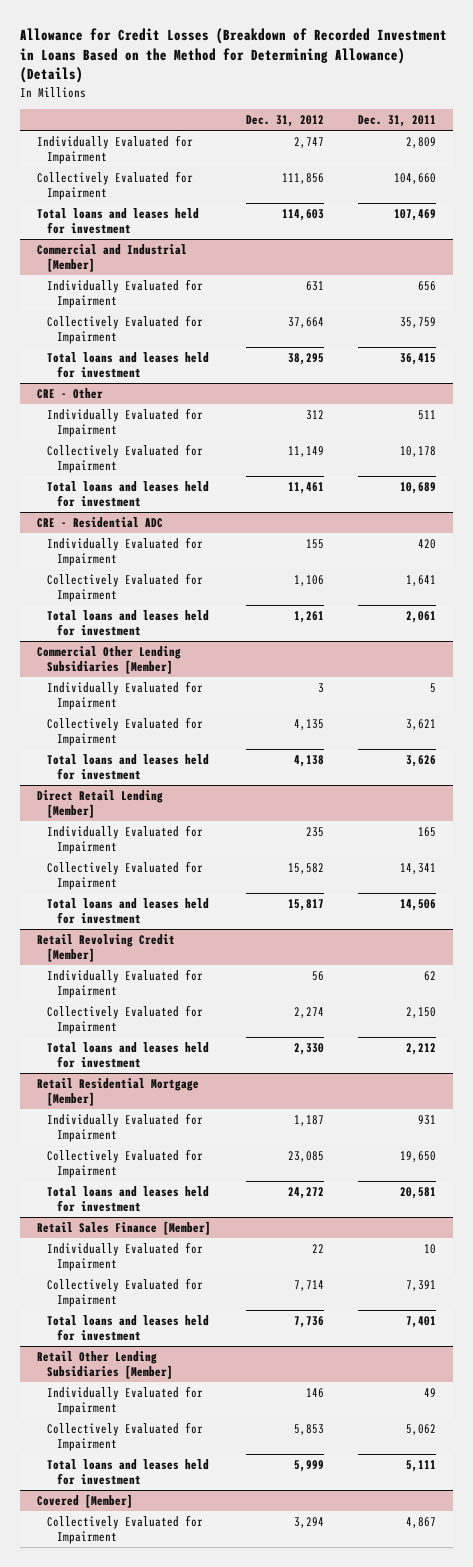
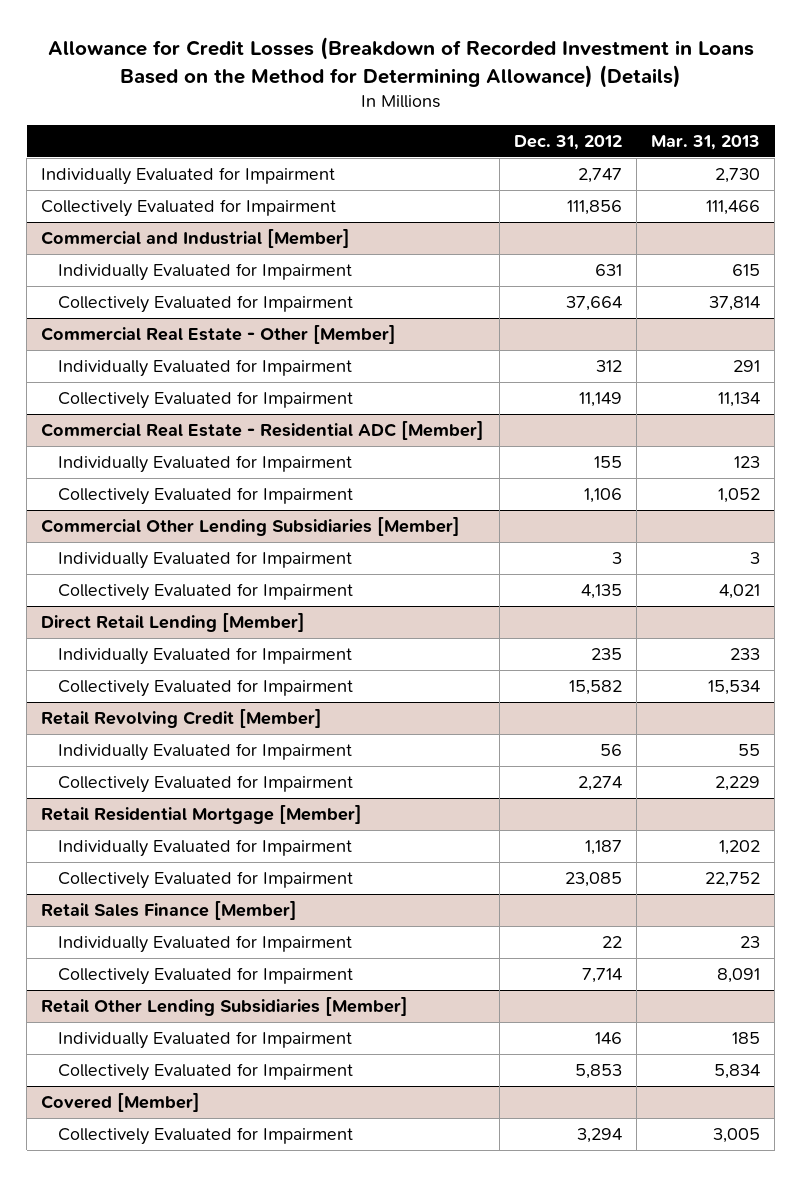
- | Dec. 31, 2012 | Dec. 31, 2011
+ | Dec. 31, 2012 | Mar. 31, 2013
- Total loans and leases held for investment | 114,603 | 107,469
@ Commercial and Industrial [Member]
- Total loans and leases held for investment | 38,295 | 36,415
- CRE - Other
+ Commercial Real Estate - Other [Member]
- Total loans and leases held for investment | 11,461 | 10,689
- CRE - Residential ADC
+ Commercial Real Estate - Residential ADC [Member]
- Total loans and leases held for investment | 1,261 | 2,061
@ Commercial Other Lending Subsidiaries [Member]
- Total loans and leases held for investment | 4,138 | 3,626
@ Direct Retail Lending [Member]
- Total loans and leases held for investment | 15,817 | 14,506
@ Retail Revolving Credit [Member]
- Total loans and leases held for investment | 2,330 | 2,212
@ Retail Residential Mortgage [Member]
- Total loans and leases held for investment | 24,272 | 20,581
@ Retail Sales Finance [Member]
- Total loans and leases held for investment | 7,736 | 7,401
@ Retail Other Lending Subsidiaries [Member]
- Total loans and leases held for investment | 5,999 | 5,111

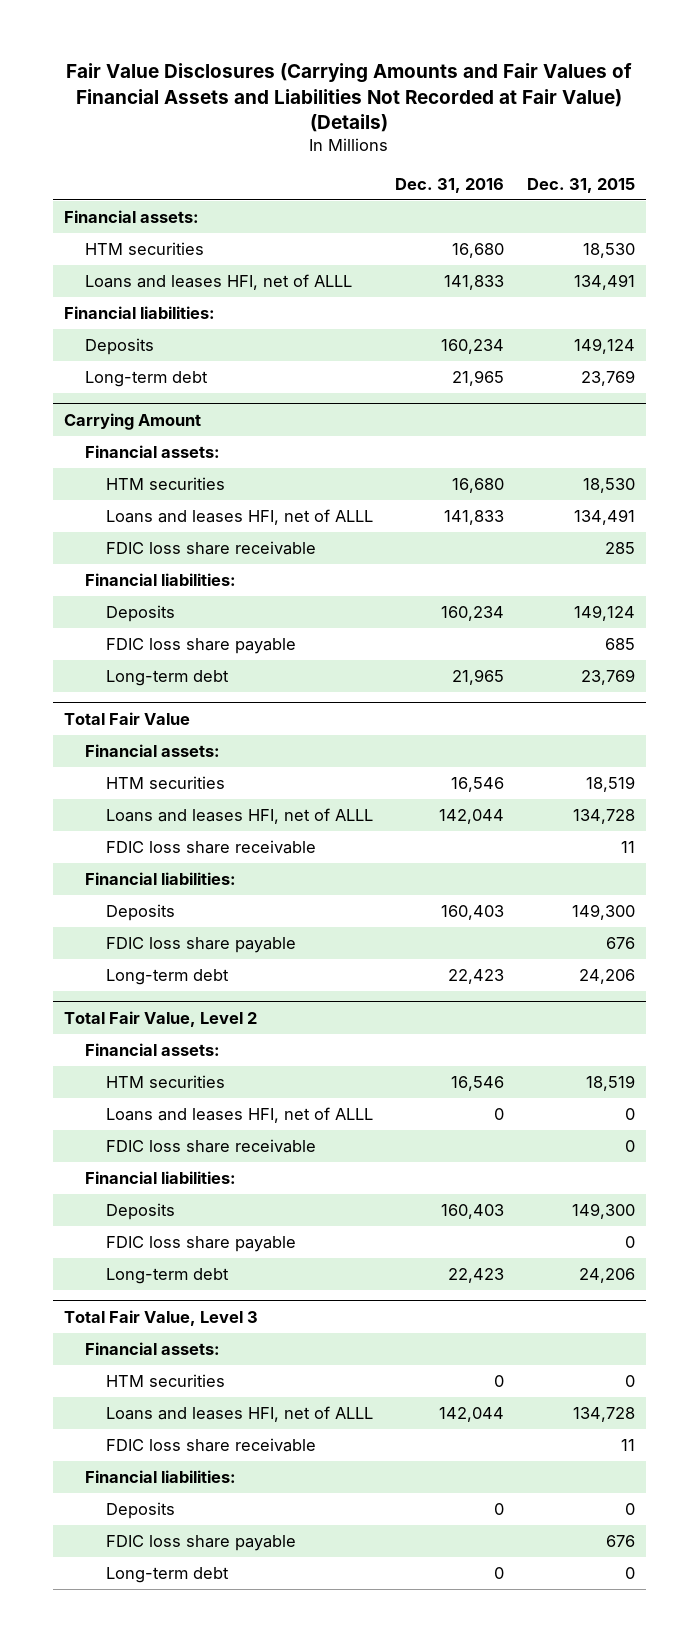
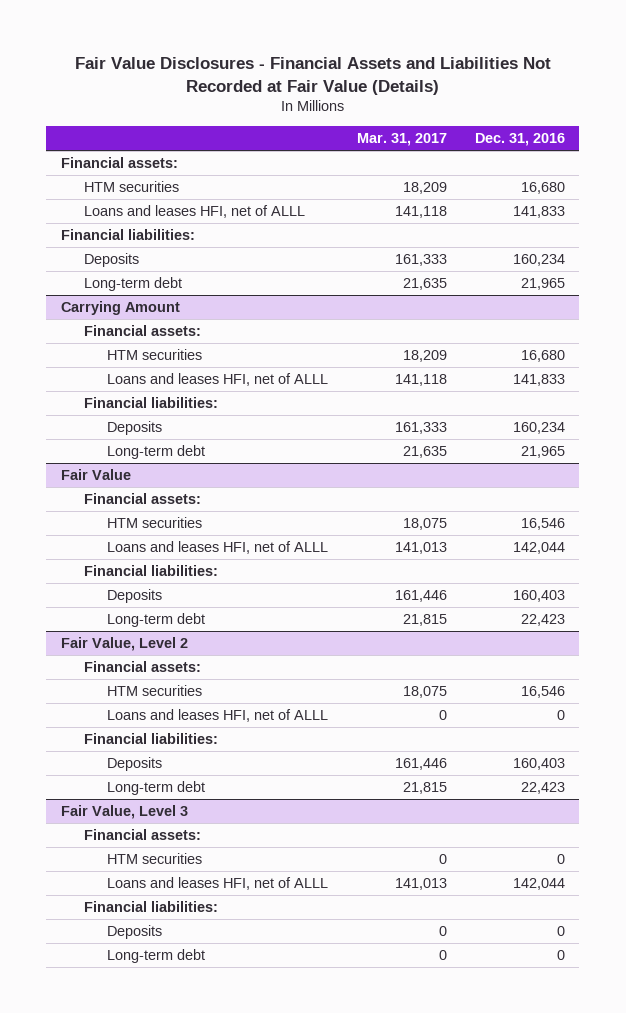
- Fair Value Disclosures (Carrying Amounts and Fair Values of Financial Assets and Liabilities Not Recorded at Fair Value) (Details)
+ Fair Value Disclosures - Financial Assets and Liabilities Not Recorded at Fair Value (Details)
- | Dec. 31, 2016 | Dec. 31, 2015
+ | Mar. 31, 2017 | Dec. 31, 2016
@ Carrying Amount
- FDIC loss share receivable | | 285
- FDIC loss share payable | | 685
- Total Fair Value
+ Fair Value
- FDIC loss share receivable | | 11
- FDIC loss share payable | | 676
- Total Fair Value, Level 2
+ Fair Value, Level 2
- FDIC loss share receivable | | 0
- FDIC loss share payable | | 0
- Total Fair Value, Level 3
+ Fair Value, Level 3
- FDIC loss share receivable | | 11
- FDIC loss share payable | | 676

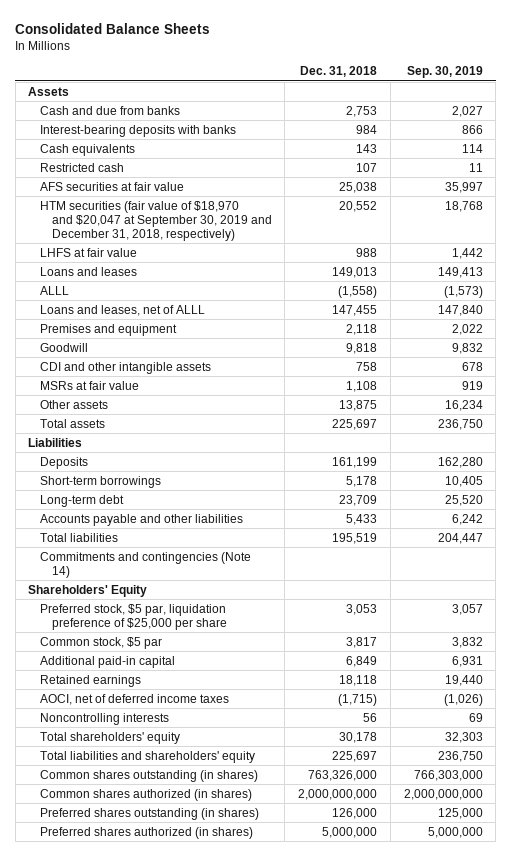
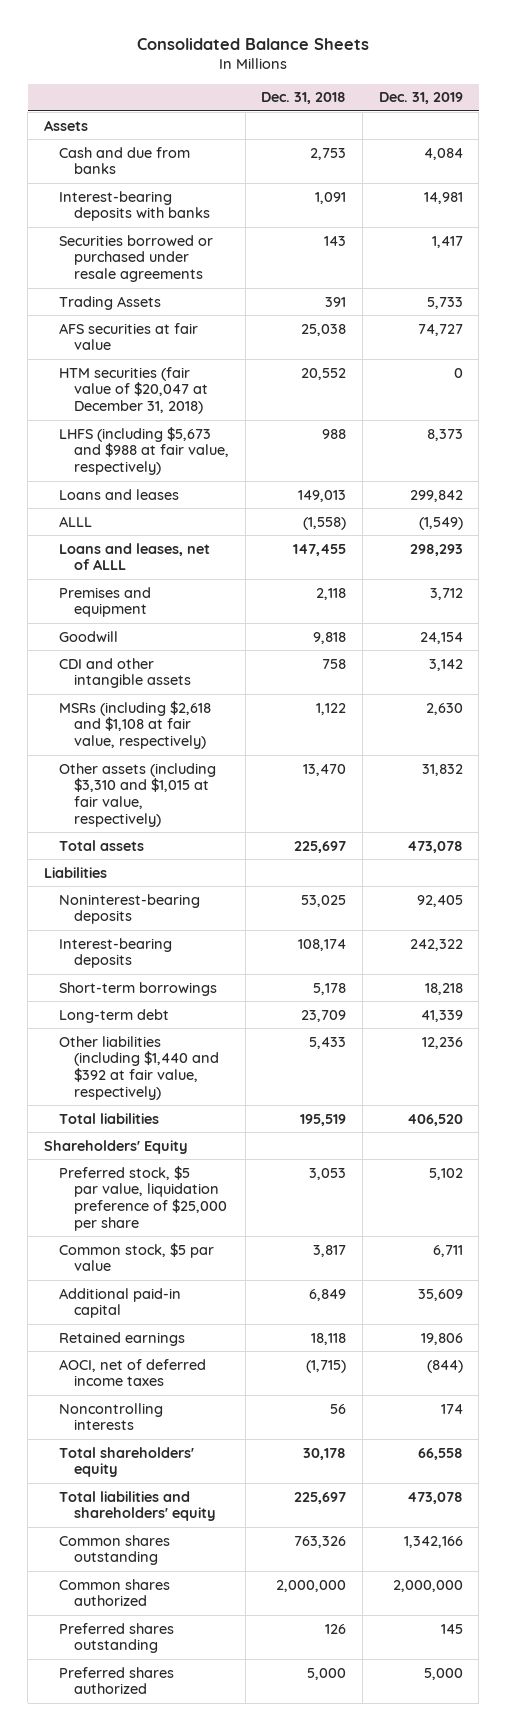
- | Dec. 31, 2018 | Sep. 30, 2019
+ | Dec. 31, 2018 | Dec. 31, 2019
- Interest-bearing deposits with banks | 984 | 866
- Cash equivalents | 143 | 114
- Restricted cash | 107 | 11
+ Interest-bearing deposits with banks | 1,091 | 14,981
+ Securities borrowed or purchased under resale agreements | 143 | 1,417
+ Trading Assets | 391 | 5,733
- HTM securities (fair value of $18,970 and $20,047 at September 30, 2019 and December 31, 2018, respectively) | 20,552 | 18,768
- LHFS at fair value | 988 | 1,442
+ HTM securities (fair value of $20,047 at December 31, 2018) | 20,552 | 0
+ LHFS (including $5,673 and $988 at fair value, respectively) | 988 | 8,373
- MSRs at fair value | 1,108 | 919
- Other assets | 13,875 | 16,234
+ MSRs (including $2,618 and $1,108 at fair value, respectively) | 1,122 | 2,630
+ Other assets (including $3,310 and $1,015 at fair value, respectively) | 13,470 | 31,832
- Deposits | 161,199 | 162,280
+ Noninterest-bearing deposits | 53,025 | 92,405
+ Interest-bearing deposits | 108,174 | 242,322
- Accounts payable and other liabilities | 5,433 | 6,242
+ Other liabilities (including $1,440 and $392 at fair value, respectively) | 5,433 | 12,236
- Commitments and contingencies (Note 14)
- Preferred stock, $5 par, liquidation preference of $25,000 per share | 3,053 | 3,057
- Common stock, $5 par | 3,817 | 3,832
+ Preferred stock, $5 par value, liquidation preference of $25,000 per share | 3,053 | 5,102
+ Common stock, $5 par value | 3,817 | 6,711
- Common shares outstanding (in shares) | 763,326,000 | 766,303,000
- Common shares authorized (in shares) | 2,000,000,000 | 2,000,000,000
- Preferred shares outstanding (in shares) | 126,000 | 125,000
- Preferred shares authorized (in shares) | 5,000,000 | 5,000,000
+ Common shares outstanding | 763,326 | 1,342,166
+ Common shares authorized | 2,000,000 | 2,000,000
+ Preferred shares outstanding | 126 | 145
+ Preferred shares authorized | 5,000 | 5,000

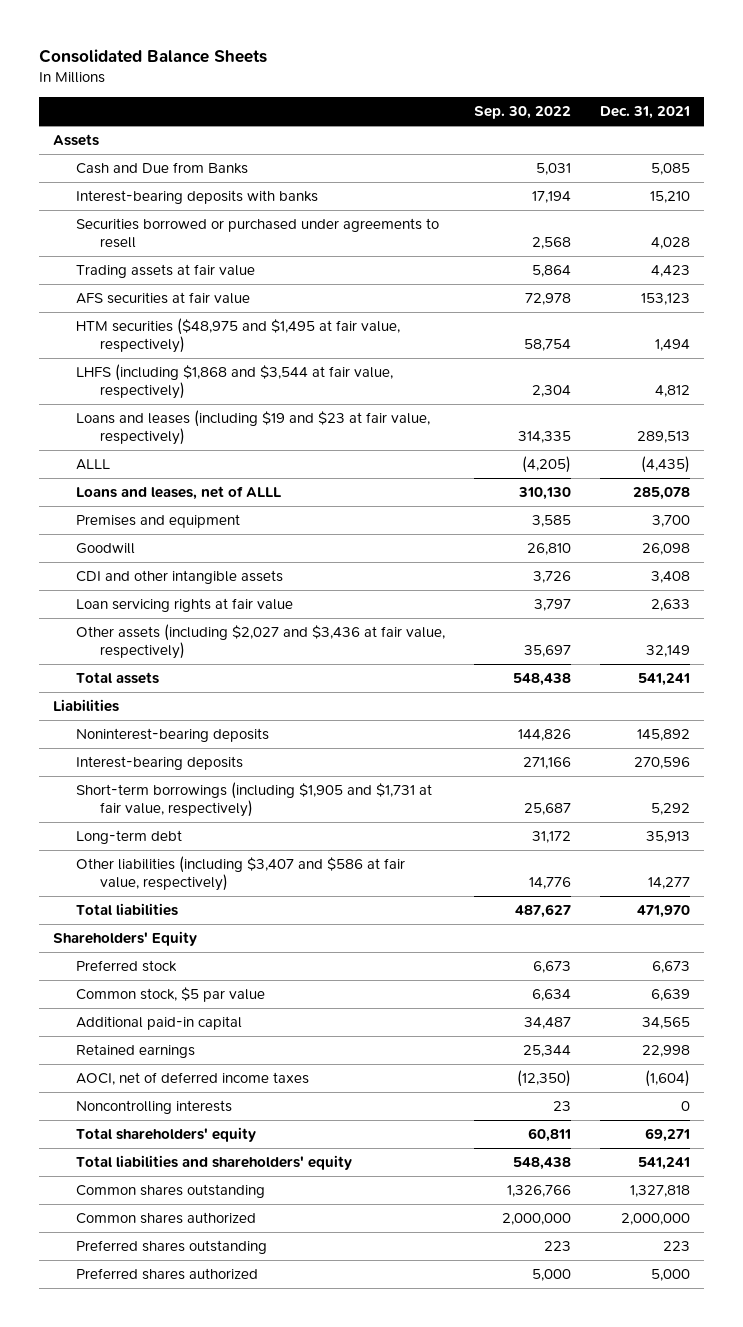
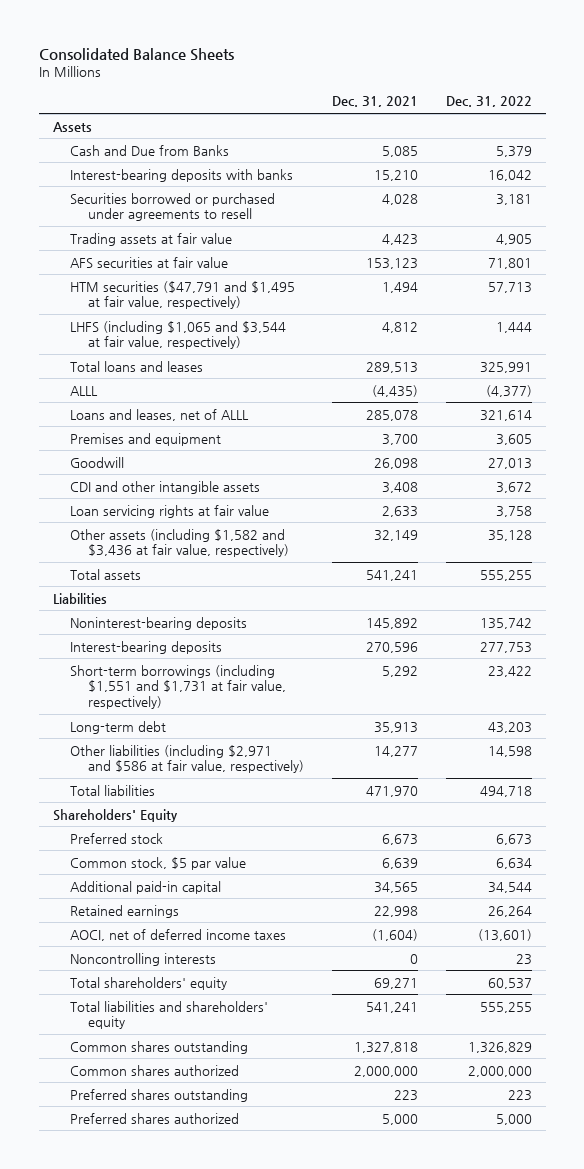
- | Sep. 30, 2022 | Dec. 31, 2021
+ | Dec. 31, 2021 | Dec. 31, 2022
- HTM securities ($48,975 and $1,495 at fair value, respectively) | 58,754 | 1,494
- LHFS (including $1,868 and $3,544 at fair value, respectively) | 2,304 | 4,812
- Loans and leases (including $19 and $23 at fair value, respectively) | 314,335 | 289,513
+ HTM securities ($47,791 and $1,495 at fair value, respectively) | 1,494 | 57,713
+ LHFS (including $1,065 and $3,544 at fair value, respectively) | 4,812 | 1,444
+ Total loans and leases | 289,513 | 325,991
- Other assets (including $2,027 and $3,436 at fair value, respectively) | 35,697 | 32,149
+ Other assets (including $1,582 and $3,436 at fair value, respectively) | 32,149 | 35,128
- Short-term borrowings (including $1,905 and $1,731 at fair value, respectively) | 25,687 | 5,292
+ Short-term borrowings (including $1,551 and $1,731 at fair value, respectively) | 5,292 | 23,422
- Other liabilities (including $3,407 and $586 at fair value, respectively) | 14,776 | 14,277
+ Other liabilities (including $2,971 and $586 at fair value, respectively) | 14,277 | 14,598

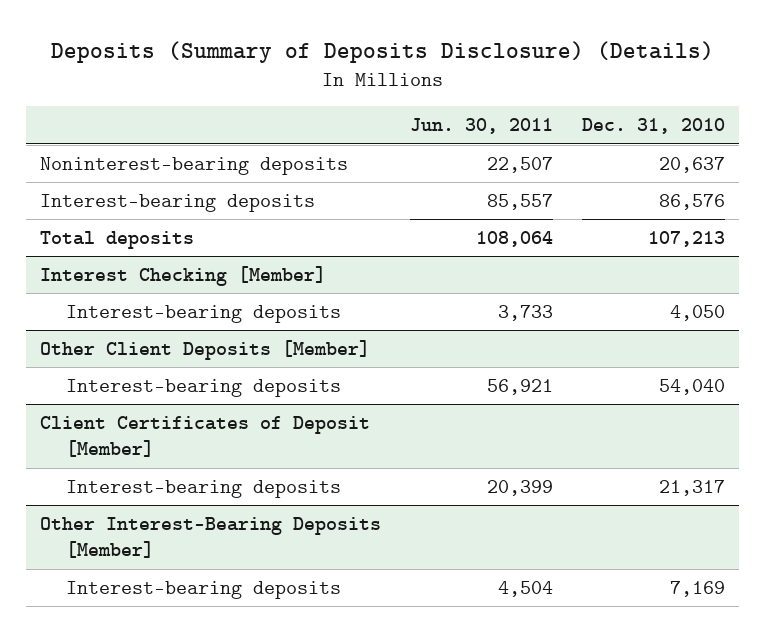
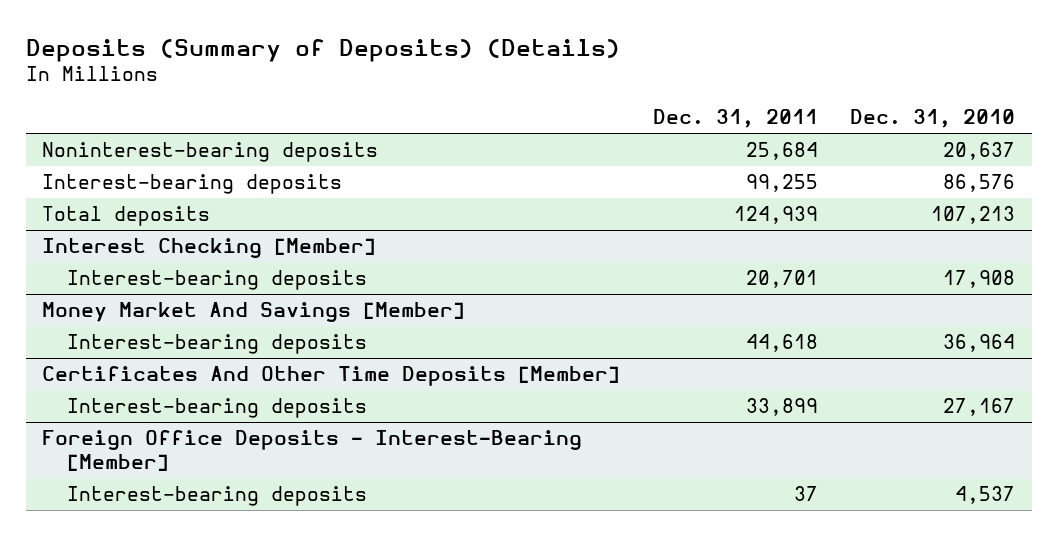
- Deposits (Summary of Deposits Disclosure) (Details)
+ Deposits (Summary of Deposits) (Details)
- | Jun. 30, 2011 | Dec. 31, 2010
+ | Dec. 31, 2011 | Dec. 31, 2010
@ Interest Checking [Member]
- Interest-bearing deposits | 3,733 | 4,050
- Other Client Deposits [Member]
- Interest-bearing deposits | 56,921 | 54,040
- Client Certificates of Deposit [Member]
- Interest-bearing deposits | 20,399 | 21,317
- Other Interest-Bearing Deposits [Member]
- Interest-bearing deposits | 4,504 | 7,169
@ Interest Checking [Member]
+ Interest-bearing deposits | 20,701 | 17,908
+ Money Market And Savings [Member]
+ Interest-bearing deposits | 44,618 | 36,964
+ Certificates And Other Time Deposits [Member]
+ Interest-bearing deposits | 33,899 | 27,167
+ Foreign Office Deposits - Interest-Bearing [Member]
+ Interest-bearing deposits | 37 | 4,537

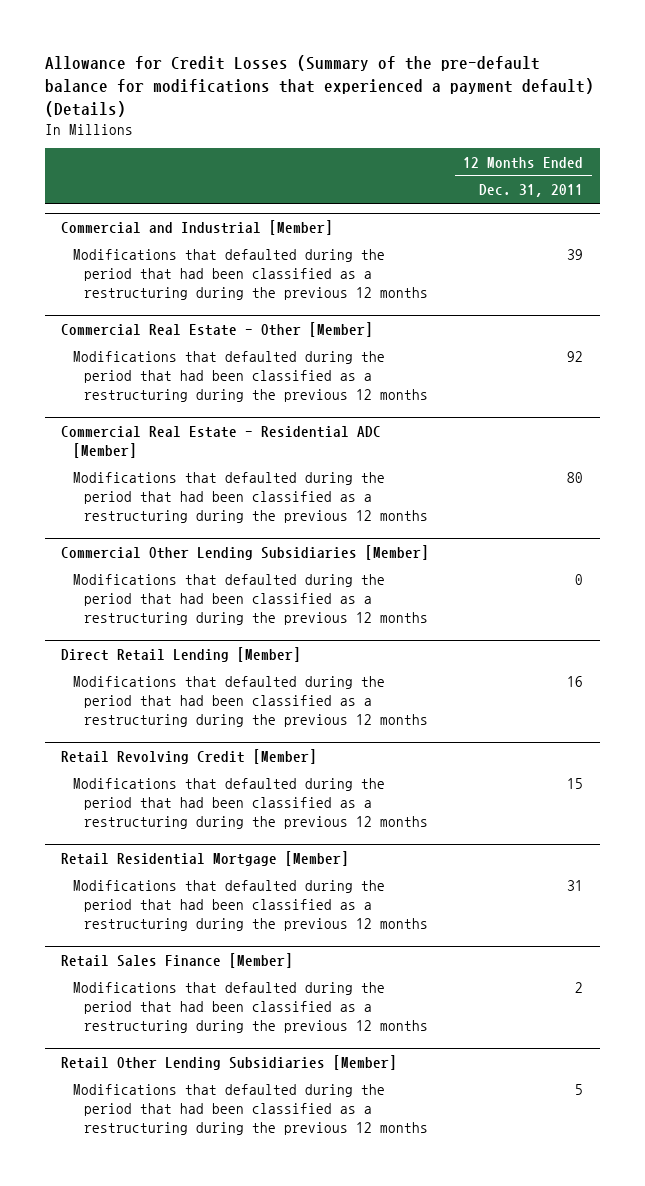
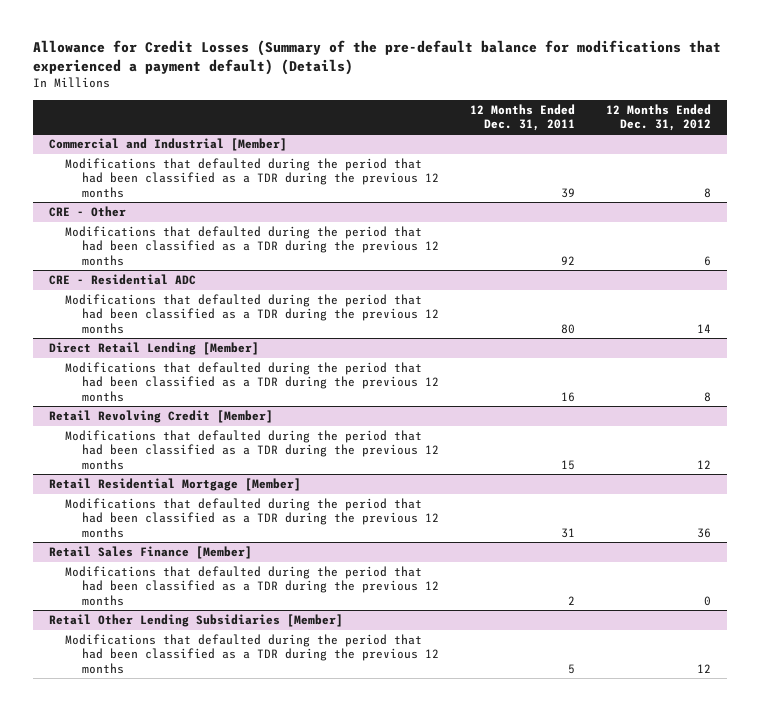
- | 12 Months Ended Dec. 31, 2011
+ | 12 Months Ended Dec. 31, 2011 | 12 Months Ended Dec. 31, 2012
@ Commercial and Industrial [Member]
- Modifications that defaulted during the period that had been classified as a restructuring during the previous 12 months | 39
- Commercial Real Estate - Other [Member]
- Modifications that defaulted during the period that had been classified as a restructuring during the previous 12 months | 92
- Commercial Real Estate - Residential ADC [Member]
- Modifications that defaulted during the period that had been classified as a restructuring during the previous 12 months | 80
- Commercial Other Lending Subsidiaries [Member]
- Modifications that defaulted during the period that had been classified as a restructuring during the previous 12 months | 0
@ Commercial and Industrial [Member]
+ Modifications that defaulted during the period that had been classified as a TDR during the previous 12 months | 39 | 8
+ CRE - Other
+ Modifications that defaulted during the period that had been classified as a TDR during the previous 12 months | 92 | 6
+ CRE - Residential ADC
+ Modifications that defaulted during the period that had been classified as a TDR during the previous 12 months | 80 | 14
@ Direct Retail Lending [Member]
- Modifications that defaulted during the period that had been classified as a restructuring during the previous 12 months | 16
+ Modifications that defaulted during the period that had been classified as a TDR during the previous 12 months | 16 | 8
@ Retail Revolving Credit [Member]
- Modifications that defaulted during the period that had been classified as a restructuring during the previous 12 months | 15
+ Modifications that defaulted during the period that had been classified as a TDR during the previous 12 months | 15 | 12
@ Retail Residential Mortgage [Member]
- Modifications that defaulted during the period that had been classified as a restructuring during the previous 12 months | 31
+ Modifications that defaulted during the period that had been classified as a TDR during the previous 12 months | 31 | 36
@ Retail Sales Finance [Member]
- Modifications that defaulted during the period that had been classified as a restructuring during the previous 12 months | 2
+ Modifications that defaulted during the period that had been classified as a TDR during the previous 12 months | 2 | 0
@ Retail Other Lending Subsidiaries [Member]
- Modifications that defaulted during the period that had been classified as a restructuring during the previous 12 months | 5
+ Modifications that defaulted during the period that had been classified as a TDR during the previous 12 months | 5 | 12

